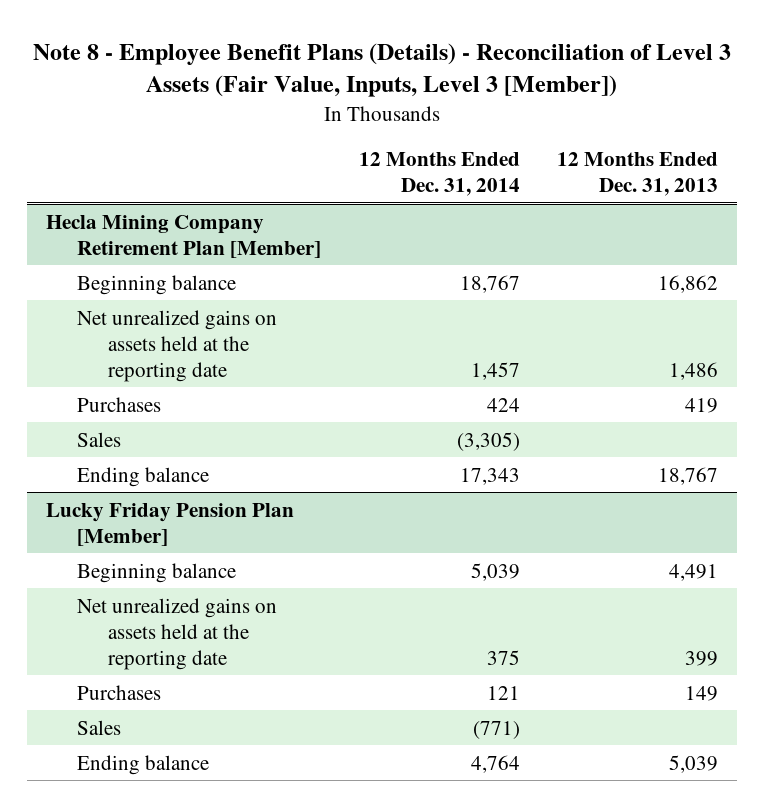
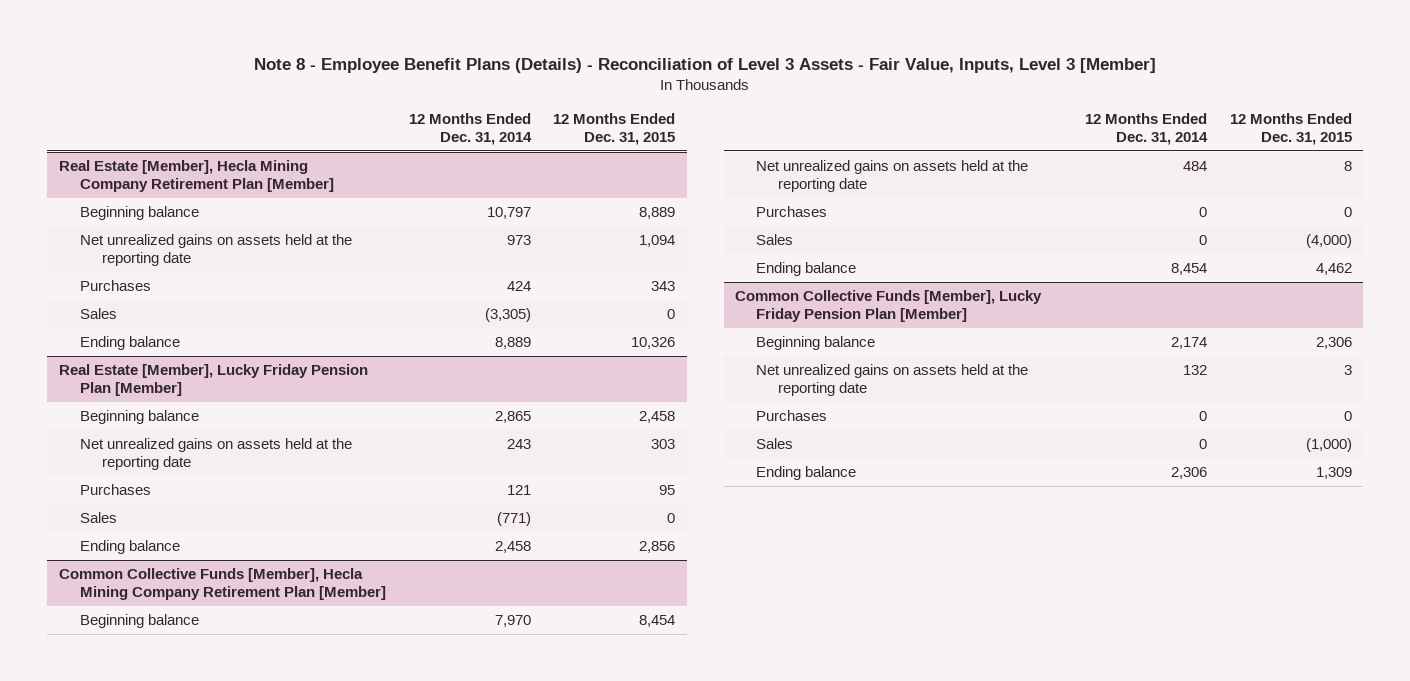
- Note 8 - Employee Benefit Plans (Details) - Reconciliation of Level 3 Assets (Fair Value, Inputs, Level 3 [Member])
+ Note 8 - Employee Benefit Plans (Details) - Reconciliation of Level 3 Assets - Fair Value, Inputs, Level 3 [Member]
- | 12 Months Ended Dec. 31, 2014 | 12 Months Ended Dec. 31, 2013
+ | 12 Months Ended Dec. 31, 2014 | 12 Months Ended Dec. 31, 2015
- Hecla Mining Company Retirement Plan [Member]
- Beginning balance | 18,767 | 16,862
- Net unrealized gains on assets held at the reporting date | 1,457 | 1,486
+ Real Estate [Member], Hecla Mining Company Retirement Plan [Member]
+ Beginning balance | 10,797 | 8,889
+ Net unrealized gains on assets held at the reporting date | 973 | 1,094
- Ending balance | 17,343 | 18,767
- Lucky Friday Pension Plan [Member]
- Beginning balance | 5,039 | 4,491
- Net unrealized gains on assets held at the reporting date | 375 | 399
+ Ending balance | 8,889 | 10,326
+ Real Estate [Member], Lucky Friday Pension Plan [Member]
+ Beginning balance | 2,865 | 2,458
+ Net unrealized gains on assets held at the reporting date | 243 | 303
- Ending balance | 4,764 | 5,039
+ Ending balance | 2,458 | 2,856
+ Common Collective Funds [Member], Hecla Mining Company Retirement Plan [Member]
+ Beginning balance | 7,970 | 8,454
+ Net unrealized gains on assets held at the reporting date | 484 | 8
+ Purchases | 0 | 0
+ Sales | 0 | (4,000)
+ Ending balance | 8,454 | 4,462
+ Common Collective Funds [Member], Lucky Friday Pension Plan [Member]
+ Beginning balance | 2,174 | 2,306
+ Net unrealized gains on assets held at the reporting date | 132 | 3
+ Purchases | 0 | 0
+ Sales | 0 | (1,000)
+ Ending balance | 2,306 | 1,309

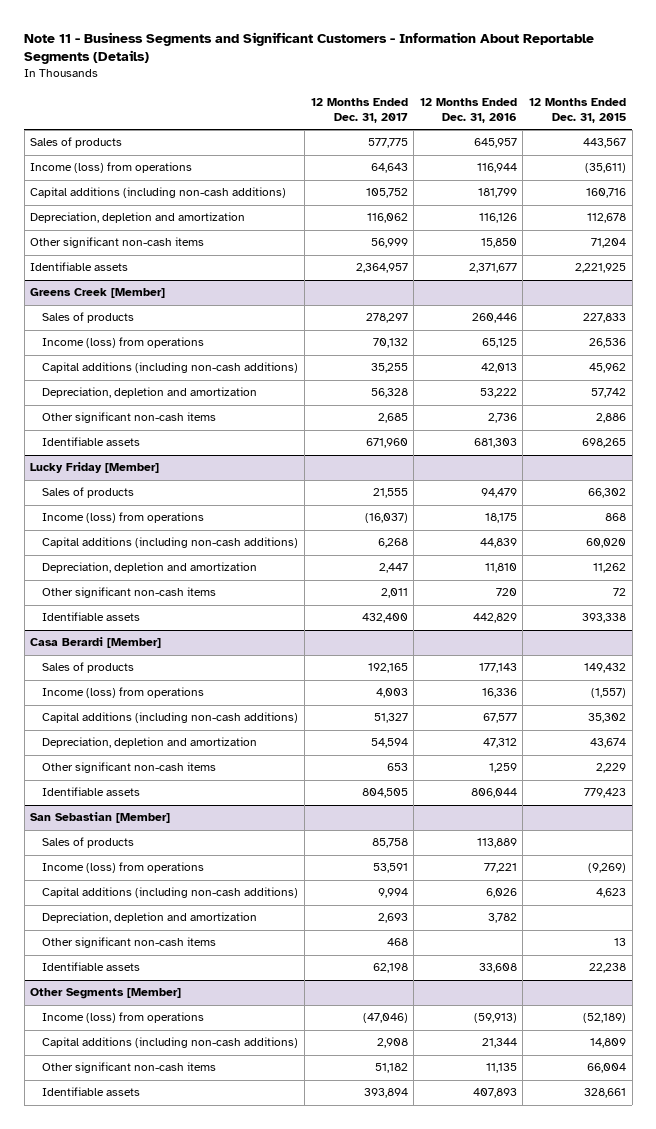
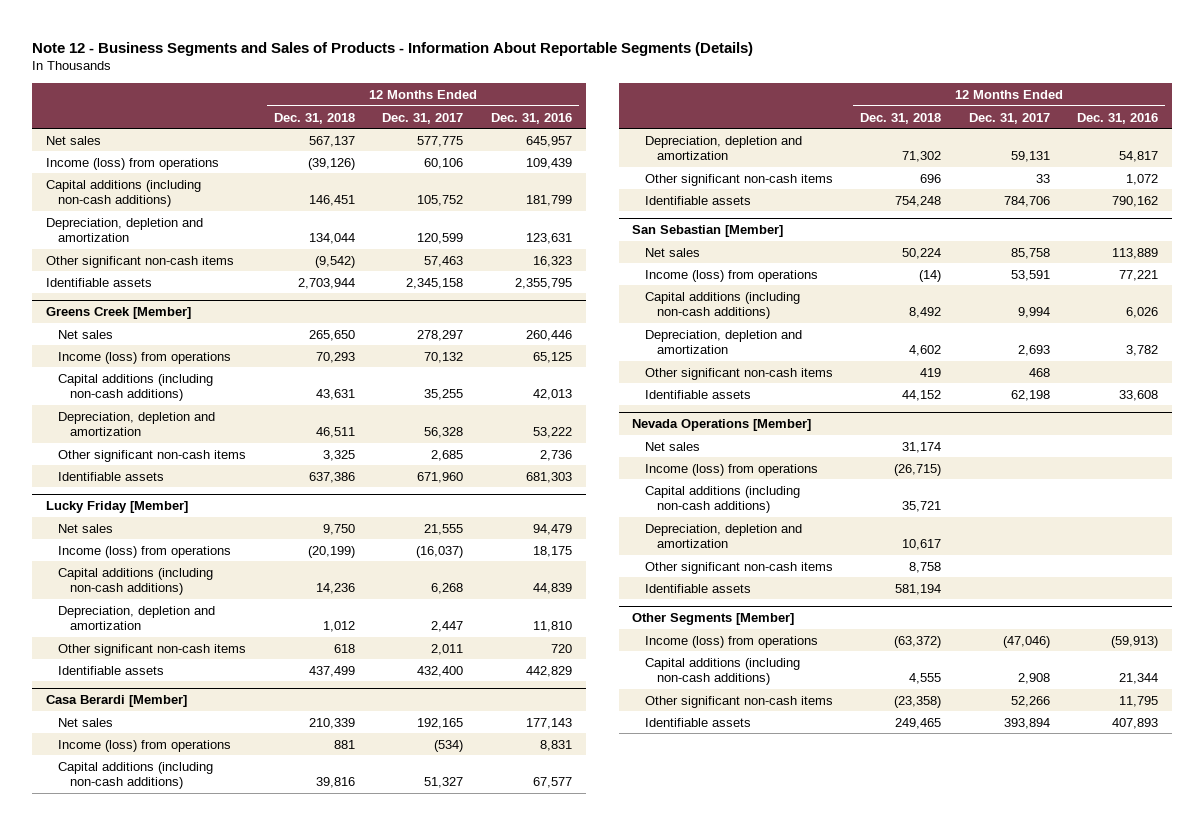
- Note 11 - Business Segments and Significant Customers - Information About Reportable Segments (Details)
+ Note 12 - Business Segments and Sales of Products - Information About Reportable Segments (Details)
- | 12 Months Ended Dec. 31, 2017 | 12 Months Ended Dec. 31, 2016 | 12 Months Ended Dec. 31, 2015
+ | 12 Months Ended Dec. 31, 2018 | 12 Months Ended Dec. 31, 2017 | 12 Months Ended Dec. 31, 2016
- Sales of products | 577,775 | 645,957 | 443,567
- Income (loss) from operations | 64,643 | 116,944 | (35,611)
+ Net sales | 567,137 | 577,775 | 645,957
+ Income (loss) from operations | (39,126) | 60,106 | 109,439
- Depreciation, depletion and amortization | 116,062 | 116,126 | 112,678
- Other significant non-cash items | 56,999 | 15,850 | 71,204
- Identifiable assets | 2,364,957 | 2,371,677 | 2,221,925
+ Depreciation, depletion and amortization | 134,044 | 120,599 | 123,631
+ Other significant non-cash items | (9,542) | 57,463 | 16,323
+ Identifiable assets | 2,703,944 | 2,345,158 | 2,355,795
@ Greens Creek [Member]
- Sales of products | 278,297 | 260,446 | 227,833
+ Net sales | 265,650 | 278,297 | 260,446
@ Lucky Friday [Member]
- Sales of products | 21,555 | 94,479 | 66,302
+ Net sales | 9,750 | 21,555 | 94,479
@ Casa Berardi [Member]
- Sales of products | 192,165 | 177,143 | 149,432
- Income (loss) from operations | 4,003 | 16,336 | (1,557)
+ Net sales | 210,339 | 192,165 | 177,143
+ Income (loss) from operations | 881 | (534) | 8,831
- Depreciation, depletion and amortization | 54,594 | 47,312 | 43,674
- Other significant non-cash items | 653 | 1,259 | 2,229
- Identifiable assets | 804,505 | 806,044 | 779,423
+ Depreciation, depletion and amortization | 71,302 | 59,131 | 54,817
+ Other significant non-cash items | 696 | 33 | 1,072
+ Identifiable assets | 754,248 | 784,706 | 790,162
@ San Sebastian [Member]
- Sales of products | 85,758 | 113,889 |
+ Net sales | 50,224 | 85,758 | 113,889
+ Nevada Operations [Member]
+ Net sales | 31,174 | |
+ Income (loss) from operations | (26,715) | |
+ Capital additions (including non-cash additions) | 35,721 | |
+ Depreciation, depletion and amortization | 10,617 | |
+ Other significant non-cash items | 8,758 | |
+ Identifiable assets | 581,194 | |
@ Other Segments [Member]
- Other significant non-cash items | 51,182 | 11,135 | 66,004
+ Other significant non-cash items | (23,358) | 52,266 | 11,795

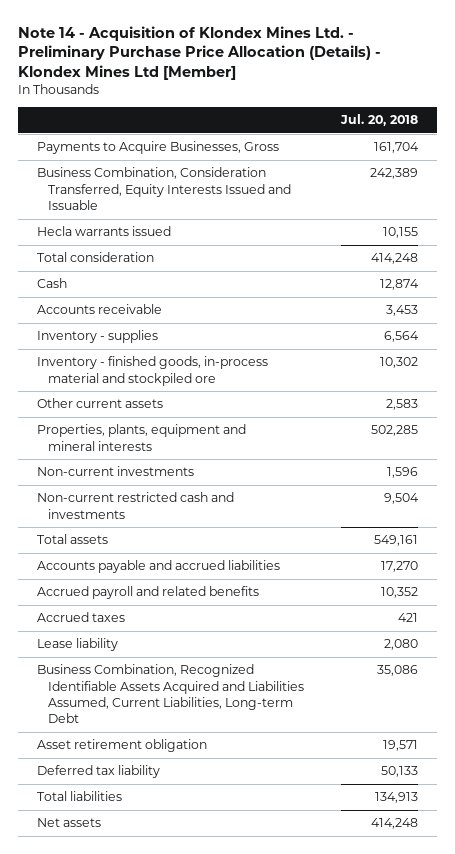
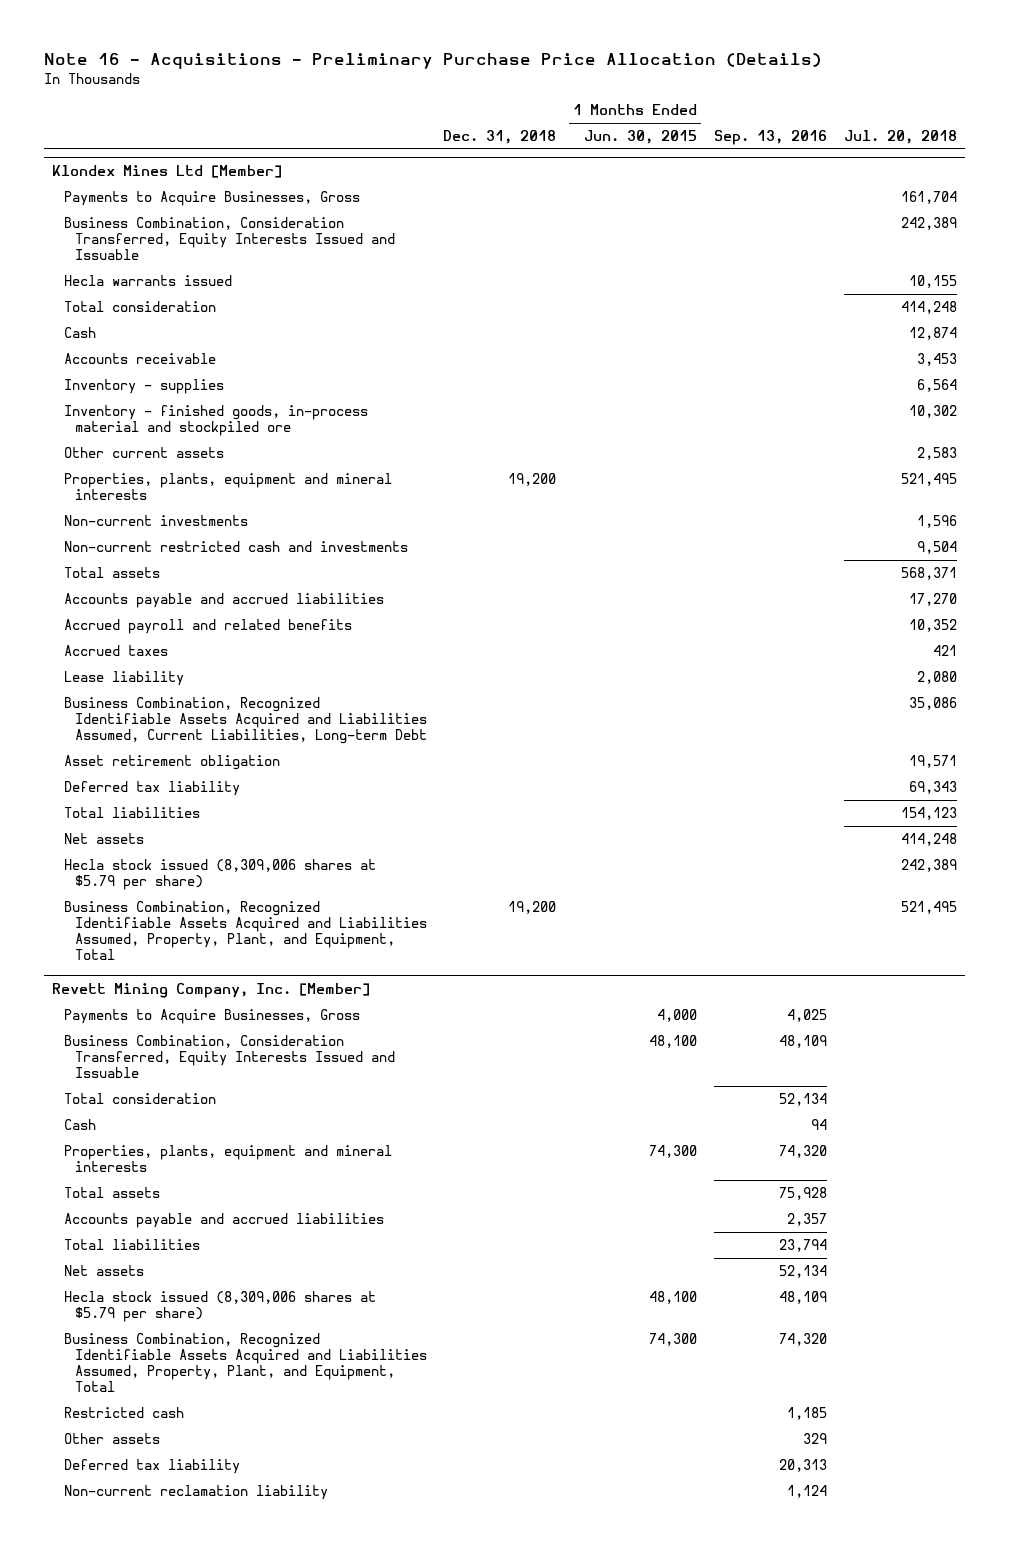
- Note 14 - Acquisition of Klondex Mines Ltd. - Preliminary Purchase Price Allocation (Details) - Klondex Mines Ltd [Member]
+ Note 16 - Acquisitions - Preliminary Purchase Price Allocation (Details)
- | Jul. 20, 2018
+ | Dec. 31, 2018 | 1 Months Ended Jun. 30, 2015 | Sep. 13, 2016 | Jul. 20, 2018
+ Klondex Mines Ltd [Member]
- Properties, plants, equipment and mineral interests | 502,285
+ Properties, plants, equipment and mineral interests | 19,200 | | | 521,495
- Total assets | 549,161
+ Total assets | | | | 568,371
- Deferred tax liability | 50,133
- Total liabilities | 134,913
+ Deferred tax liability | | | | 69,343
+ Total liabilities | | | | 154,123
+ Hecla stock issued (8,309,006 shares at $5.79 per share) | | | | 242,389
+ Business Combination, Recognized Identifiable Assets Acquired and Liabilities Assumed, Property, Plant, and Equipment, Total | 19,200 | | | 521,495
+ Revett Mining Company, Inc. [Member]
+ Payments to Acquire Businesses, Gross | | 4,000 | 4,025 |
+ Business Combination, Consideration Transferred, Equity Interests Issued and Issuable | | 48,100 | 48,109 |
+ Total consideration | | | 52,134 |
+ Cash | | | 94 |
+ Properties, plants, equipment and mineral interests | | 74,300 | 74,320 |
+ Total assets | | | 75,928 |
+ Accounts payable and accrued liabilities | | | 2,357 |
+ Total liabilities | | | 23,794 |
+ Net assets | | | 52,134 |
+ Hecla stock issued (8,309,006 shares at $5.79 per share) | | 48,100 | 48,109 |
+ Business Combination, Recognized Identifiable Assets Acquired and Liabilities Assumed, Property, Plant, and Equipment, Total | | 74,300 | 74,320 |
+ Restricted cash | | | 1,185 |
+ Other assets | | | 329 |
+ Deferred tax liability | | | 20,313 |
+ Non-current reclamation liability | | | 1,124 |

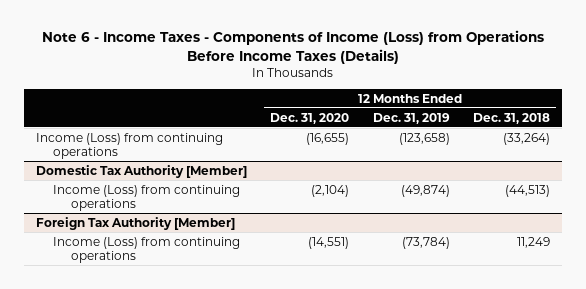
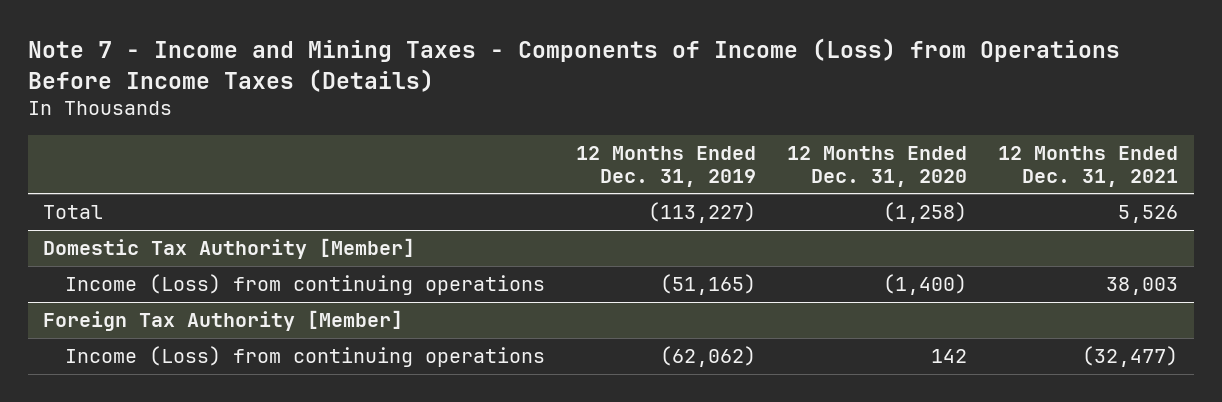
- Note 6 - Income Taxes - Components of Income (Loss) from Operations Before Income Taxes (Details)
+ Note 7 - Income and Mining Taxes - Components of Income (Loss) from Operations Before Income Taxes (Details)
- | 12 Months Ended Dec. 31, 2020 | 12 Months Ended Dec. 31, 2019 | 12 Months Ended Dec. 31, 2018
+ | 12 Months Ended Dec. 31, 2019 | 12 Months Ended Dec. 31, 2020 | 12 Months Ended Dec. 31, 2021
- Income (Loss) from continuing operations | (16,655) | (123,658) | (33,264)
+ Total | (113,227) | (1,258) | 5,526
@ Domestic Tax Authority [Member]
- Income (Loss) from continuing operations | (2,104) | (49,874) | (44,513)
+ Income (Loss) from continuing operations | (51,165) | (1,400) | 38,003
@ Foreign Tax Authority [Member]
- Income (Loss) from continuing operations | (14,551) | (73,784) | 11,249
+ Income (Loss) from continuing operations | (62,062) | 142 | (32,477)

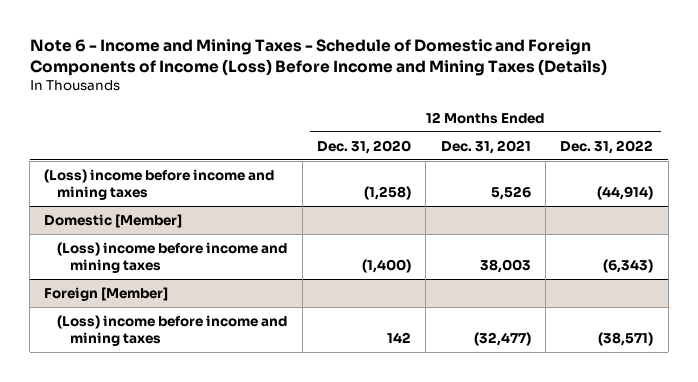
- Note 7 - Income and Mining Taxes - Components of Income (Loss) from Operations Before Income Taxes (Details)
+ Note 6 - Income and Mining Taxes - Schedule of Domestic and Foreign Components of Income (Loss) Before Income and Mining Taxes (Details)
- | 12 Months Ended Dec. 31, 2019 | 12 Months Ended Dec. 31, 2020 | 12 Months Ended Dec. 31, 2021
+ | 12 Months Ended Dec. 31, 2020 | 12 Months Ended Dec. 31, 2021 | 12 Months Ended Dec. 31, 2022
- Total | (113,227) | (1,258) | 5,526
- Domestic Tax Authority [Member]
- Income (Loss) from continuing operations | (51,165) | (1,400) | 38,003
- Foreign Tax Authority [Member]
- Income (Loss) from continuing operations | (62,062) | 142 | (32,477)
+ (Loss) income before income and mining taxes | (1,258) | 5,526 | (44,914)
+ Domestic [Member]
+ (Loss) income before income and mining taxes | (1,400) | 38,003 | (6,343)
+ Foreign [Member]
+ (Loss) income before income and mining taxes | 142 | (32,477) | (38,571)

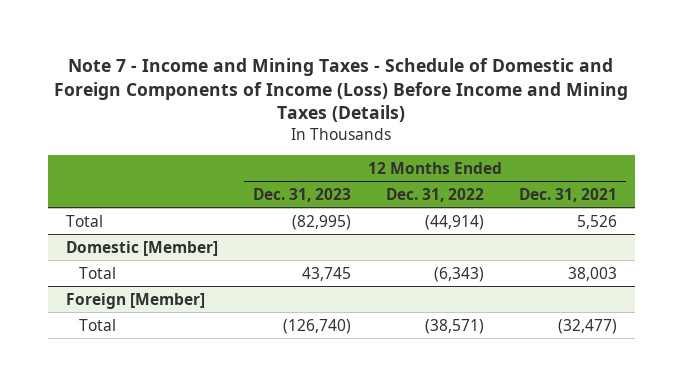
- Note 6 - Income and Mining Taxes - Schedule of Domestic and Foreign Components of Income (Loss) Before Income and Mining Taxes (Details)
+ Note 7 - Income and Mining Taxes - Schedule of Domestic and Foreign Components of Income (Loss) Before Income and Mining Taxes (Details)
- | 12 Months Ended Dec. 31, 2020 | 12 Months Ended Dec. 31, 2021 | 12 Months Ended Dec. 31, 2022
+ | 12 Months Ended Dec. 31, 2023 | 12 Months Ended Dec. 31, 2022 | 12 Months Ended Dec. 31, 2021
- (Loss) income before income and mining taxes | (1,258) | 5,526 | (44,914)
+ Total | (82,995) | (44,914) | 5,526
@ Domestic [Member]
- (Loss) income before income and mining taxes | (1,400) | 38,003 | (6,343)
+ Total | 43,745 | (6,343) | 38,003
@ Foreign [Member]
- (Loss) income before income and mining taxes | 142 | (32,477) | (38,571)
+ Total | (126,740) | (38,571) | (32,477)

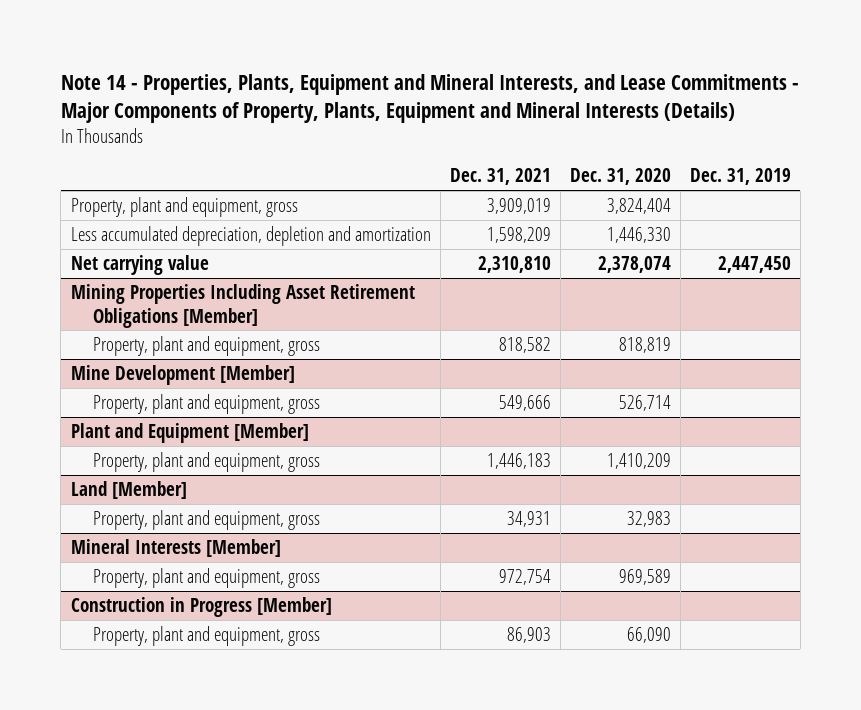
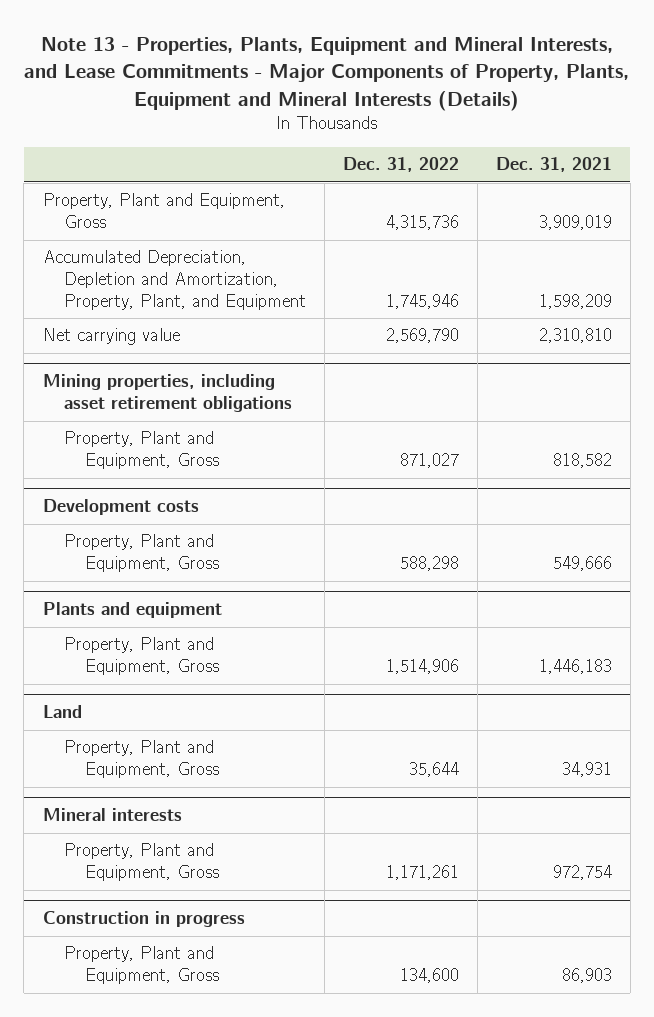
- Note 14 - Properties, Plants, Equipment and Mineral Interests, and Lease Commitments - Major Components of Property, Plants, Equipment and Mineral Interests (Details)
+ Note 13 - Properties, Plants, Equipment and Mineral Interests, and Lease Commitments - Major Components of Property, Plants, Equipment and Mineral Interests (Details)
- | Dec. 31, 2021 | Dec. 31, 2020 | Dec. 31, 2019
+ | Dec. 31, 2022 | Dec. 31, 2021
- Property, plant and equipment, gross | 3,909,019 | 3,824,404 |
- Less accumulated depreciation, depletion and amortization | 1,598,209 | 1,446,330 |
+ Property, Plant and Equipment, Gross | 4,315,736 | 3,909,019
+ Accumulated Depreciation, Depletion and Amortization, Property, Plant, and Equipment | 1,745,946 | 1,598,209
- Mining Properties Including Asset Retirement Obligations [Member]
- Property, plant and equipment, gross | 818,582 | 818,819 |
- Mine Development [Member]
- Property, plant and equipment, gross | 549,666 | 526,714 |
- Plant and Equipment [Member]
- Property, plant and equipment, gross | 1,446,183 | 1,410,209 |
- Land [Member]
- Property, plant and equipment, gross | 34,931 | 32,983 |
- Mineral Interests [Member]
- Property, plant and equipment, gross | 972,754 | 969,589 |
- Construction in Progress [Member]
- Property, plant and equipment, gross | 86,903 | 66,090 |
+ Mining properties, including asset retirement obligations
+ Property, Plant and Equipment, Gross | 871,027 | 818,582
+ Development costs
+ Property, Plant and Equipment, Gross | 588,298 | 549,666
+ Plants and equipment
+ Property, Plant and Equipment, Gross | 1,514,906 | 1,446,183
+ Land
+ Property, Plant and Equipment, Gross | 35,644 | 34,931
+ Mineral interests
+ Property, Plant and Equipment, Gross | 1,171,261 | 972,754
+ Construction in progress
+ Property, Plant and Equipment, Gross | 134,600 | 86,903

